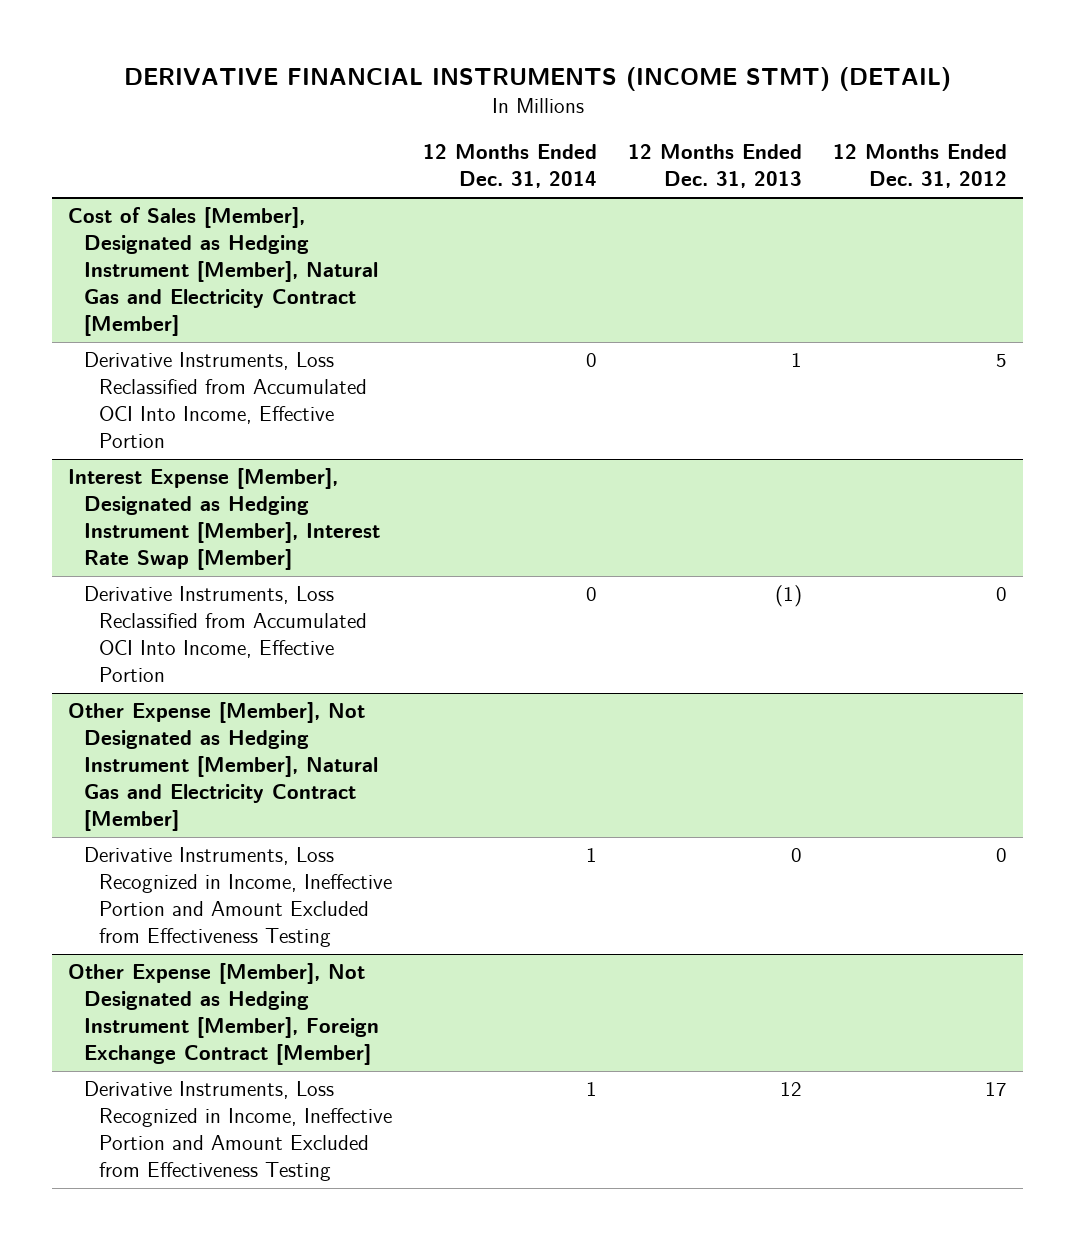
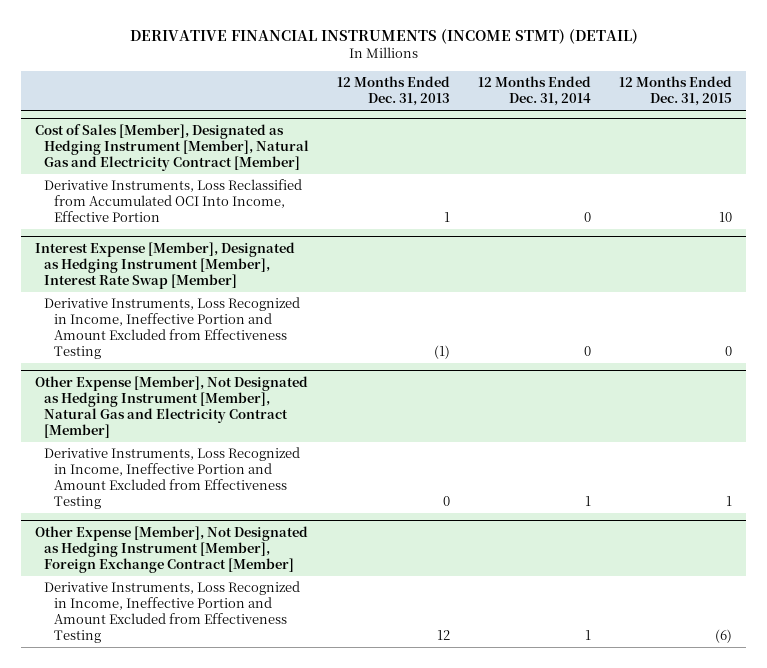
- | 12 Months Ended Dec. 31, 2014 | 12 Months Ended Dec. 31, 2013 | 12 Months Ended Dec. 31, 2012
+ | 12 Months Ended Dec. 31, 2013 | 12 Months Ended Dec. 31, 2014 | 12 Months Ended Dec. 31, 2015
@ Interest Expense [Member], Designated as Hedging Instrument [Member], Interest Rate Swap [Member]
- Derivative Instruments, Loss Reclassified from Accumulated OCI Into Income, Effective Portion | 0 | (1) | 0
+ Derivative Instruments, Loss Recognized in Income, Ineffective Portion and Amount Excluded from Effectiveness Testing | (1) | 0 | 0

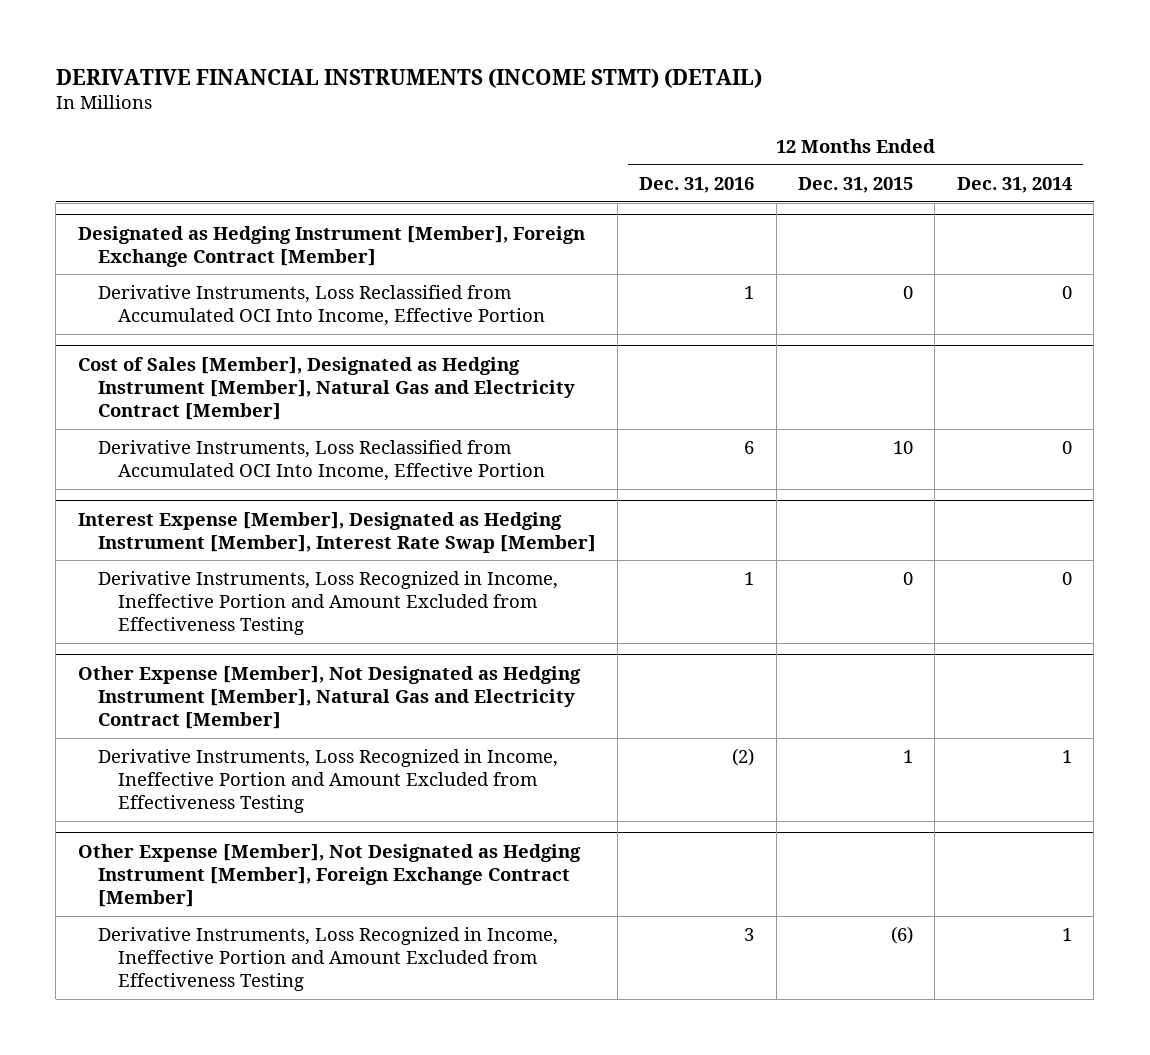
- | 12 Months Ended Dec. 31, 2013 | 12 Months Ended Dec. 31, 2014 | 12 Months Ended Dec. 31, 2015
+ | 12 Months Ended Dec. 31, 2016 | 12 Months Ended Dec. 31, 2015 | 12 Months Ended Dec. 31, 2014
+ Designated as Hedging Instrument [Member], Foreign Exchange Contract [Member]
+ Derivative Instruments, Loss Reclassified from Accumulated OCI Into Income, Effective Portion | 1 | 0 | 0

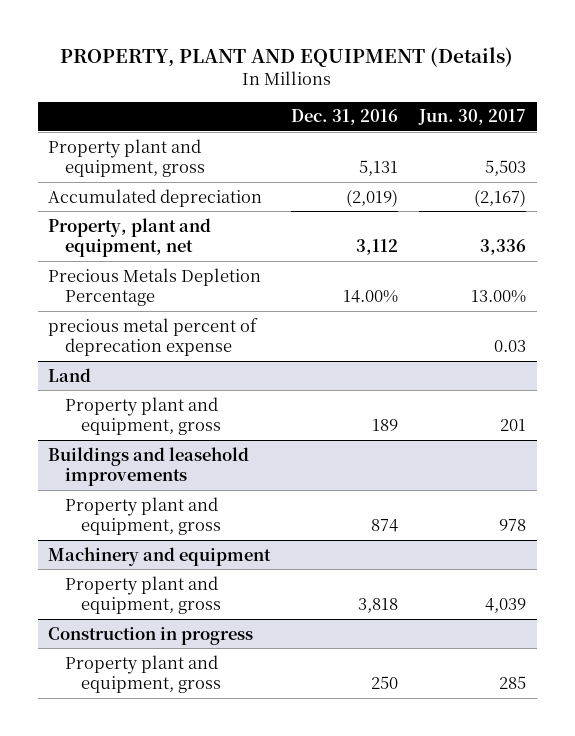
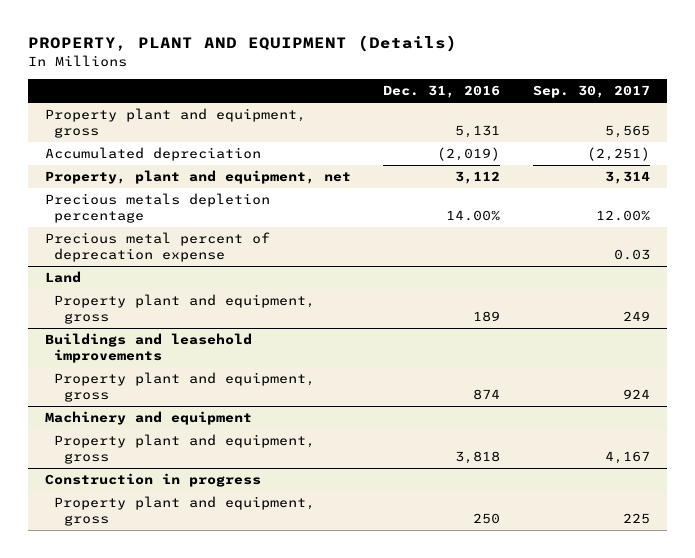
- | Dec. 31, 2016 | Jun. 30, 2017
+ | Dec. 31, 2016 | Sep. 30, 2017
- Precious Metals Depletion Percentage | 14.00% | 13.00%
- precious metal percent of deprecation expense | | 0.03
+ Precious metals depletion percentage | 14.00% | 12.00%
+ Precious metal percent of deprecation expense | | 0.03

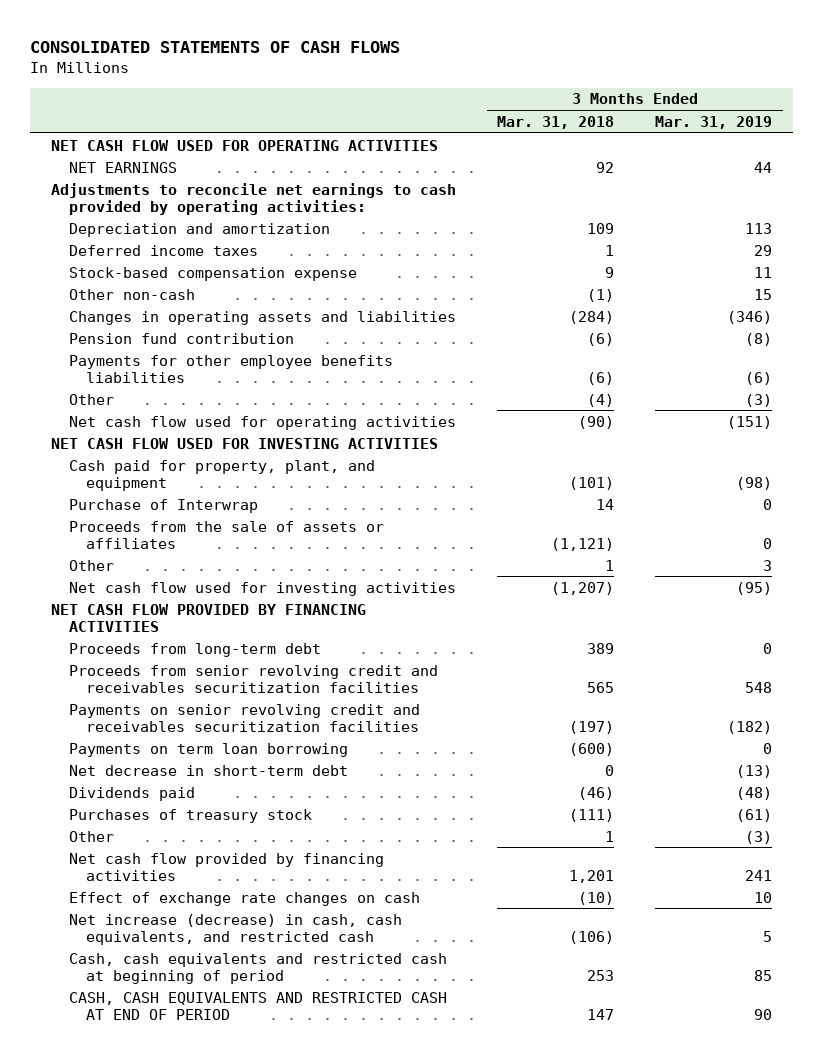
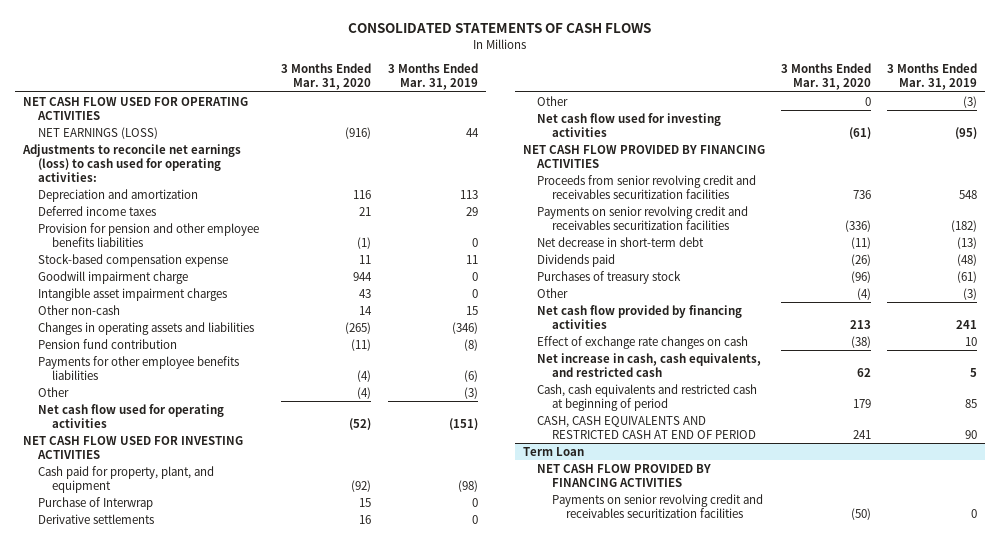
- | 3 Months Ended Mar. 31, 2018 | 3 Months Ended Mar. 31, 2019
+ | 3 Months Ended Mar. 31, 2020 | 3 Months Ended Mar. 31, 2019
- NET EARNINGS | 92 | 44
- Adjustments to reconcile net earnings to cash provided by operating activities:
+ NET EARNINGS (LOSS) | (916) | 44
+ Adjustments to reconcile net earnings (loss) to cash used for operating activities:
+ Provision for pension and other employee benefits liabilities | (1) | 0
+ Goodwill impairment charge | 944 | 0
+ Intangible asset impairment charges | 43 | 0
- Proceeds from the sale of assets or affiliates | (1,121) | 0
- Other | 1 | 3
+ Derivative settlements | 16 | 0
+ Other | 0 | (3)
- Proceeds from long-term debt | 389 | 0
- Payments on term loan borrowing | (600) | 0
- Net increase (decrease) in cash, cash equivalents, and restricted cash | (106) | 5
+ Net increase in cash, cash equivalents, and restricted cash | 62 | 5
+ Term Loan
+ NET CASH FLOW PROVIDED BY FINANCING ACTIVITIES
+ Payments on senior revolving credit and receivables securitization facilities | (50) | 0

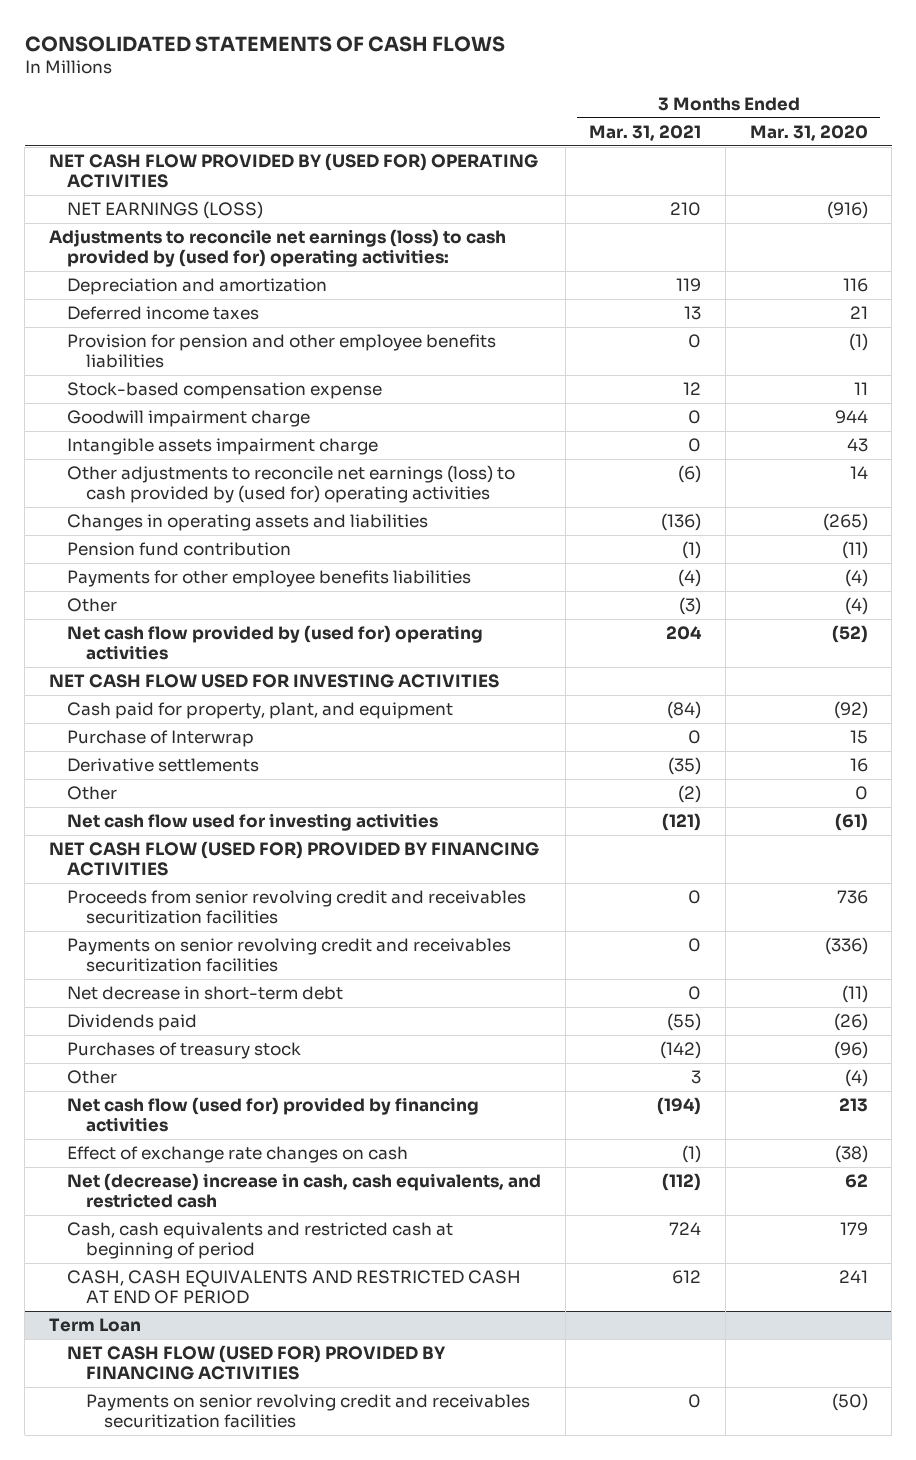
- | 3 Months Ended Mar. 31, 2020 | 3 Months Ended Mar. 31, 2019
+ | 3 Months Ended Mar. 31, 2021 | 3 Months Ended Mar. 31, 2020
- NET CASH FLOW USED FOR OPERATING ACTIVITIES
+ NET CASH FLOW PROVIDED BY (USED FOR) OPERATING ACTIVITIES
- Adjustments to reconcile net earnings (loss) to cash used for operating activities:
+ Adjustments to reconcile net earnings (loss) to cash provided by (used for) operating activities:
- Intangible asset impairment charges | 43 | 0
- Other non-cash | 14 | 15
+ Intangible assets impairment charge | 0 | 43
+ Other adjustments to reconcile net earnings (loss) to cash provided by (used for) operating activities | (6) | 14
- Net cash flow used for operating activities | (52) | (151)
+ Net cash flow provided by (used for) operating activities | 204 | (52)
- NET CASH FLOW PROVIDED BY FINANCING ACTIVITIES
+ NET CASH FLOW (USED FOR) PROVIDED BY FINANCING ACTIVITIES
- Net cash flow provided by financing activities | 213 | 241
+ Net cash flow (used for) provided by financing activities | (194) | 213
- Net increase in cash, cash equivalents, and restricted cash | 62 | 5
+ Net (decrease) increase in cash, cash equivalents, and restricted cash | (112) | 62
@ Term Loan
- NET CASH FLOW PROVIDED BY FINANCING ACTIVITIES
+ NET CASH FLOW (USED FOR) PROVIDED BY FINANCING ACTIVITIES

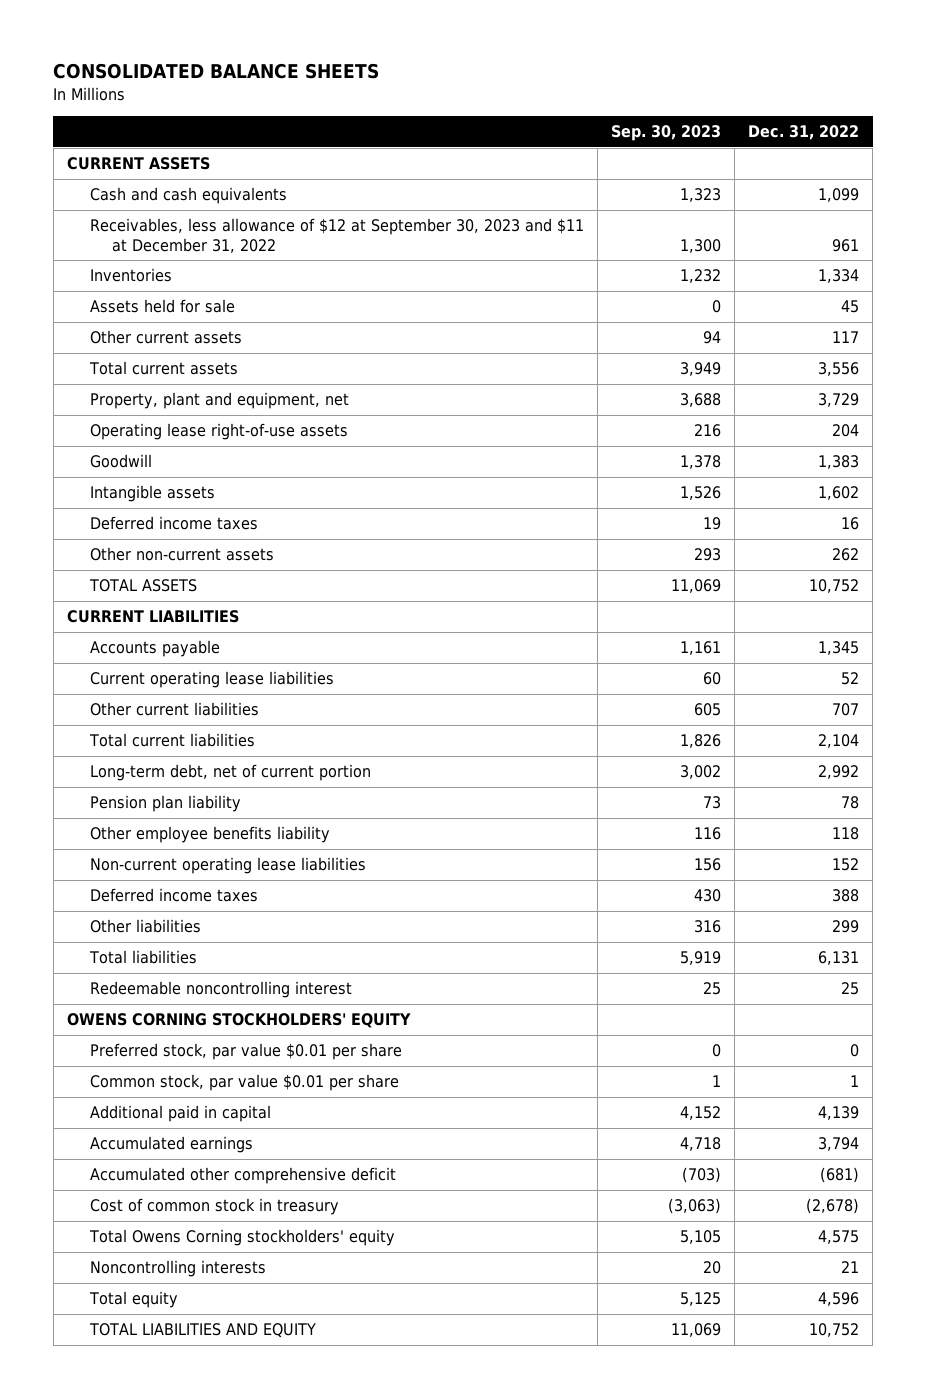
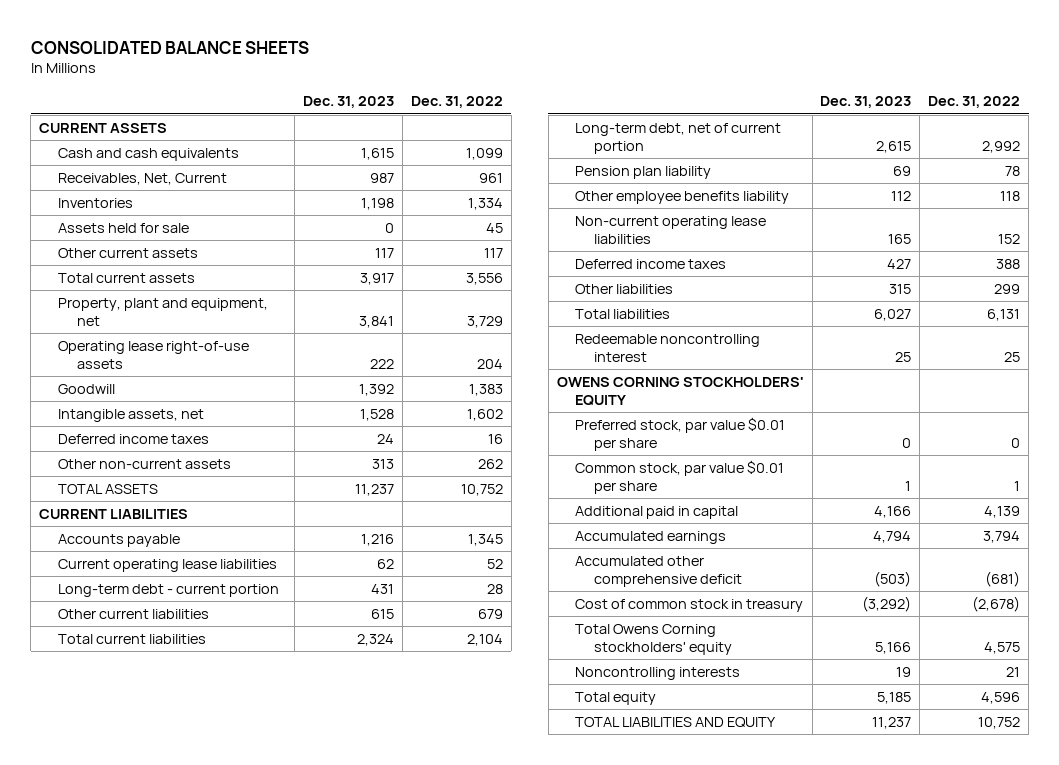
- | Sep. 30, 2023 | Dec. 31, 2022
+ | Dec. 31, 2023 | Dec. 31, 2022
- Receivables, less allowance of $12 at September 30, 2023 and $11 at December 31, 2022 | 1,300 | 961
+ Receivables, Net, Current | 987 | 961
- Intangible assets | 1,526 | 1,602
+ Intangible assets, net | 1,528 | 1,602
- Other current liabilities | 605 | 707
+ Long-term debt - current portion | 431 | 28
+ Other current liabilities | 615 | 679

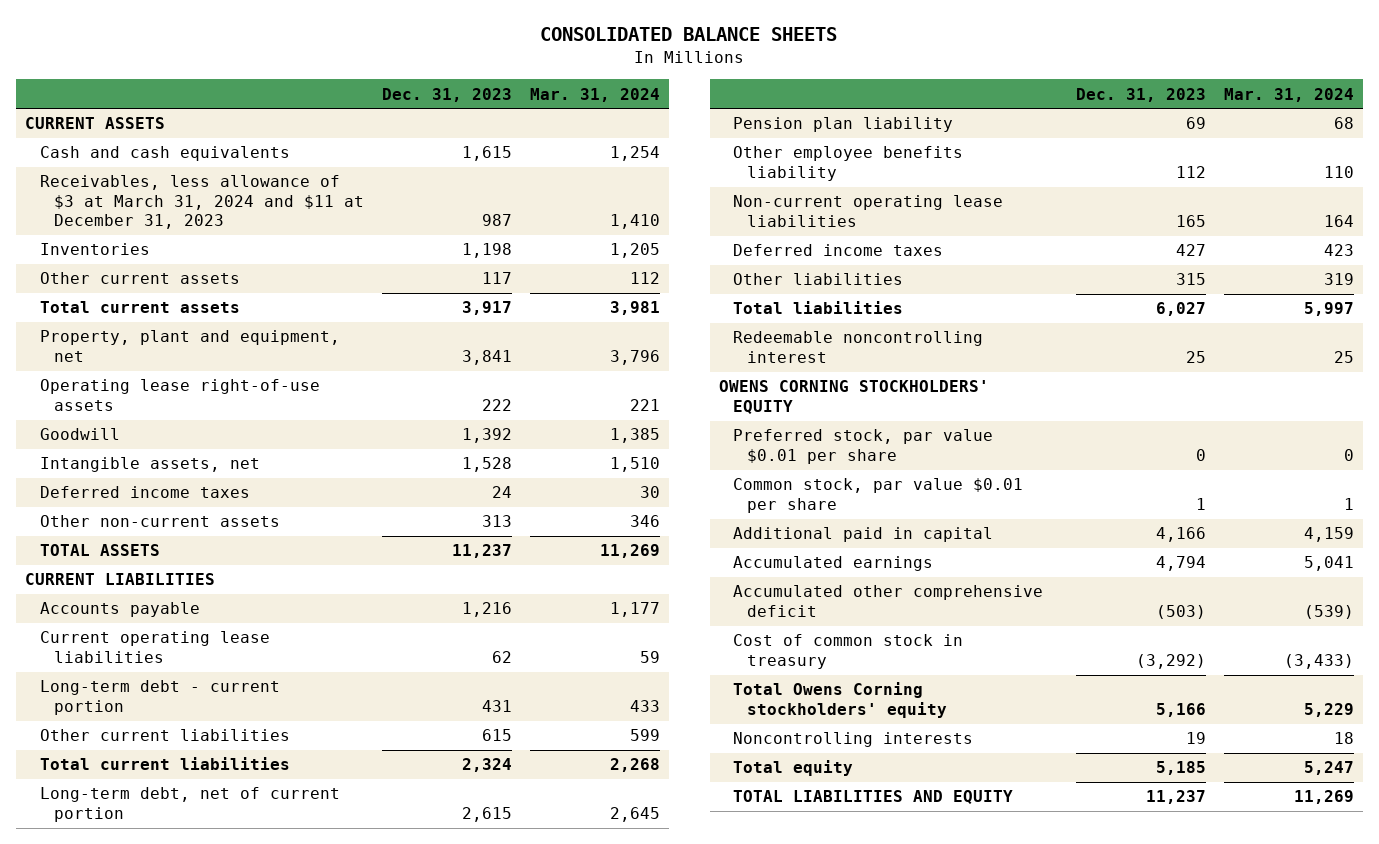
- | Dec. 31, 2023 | Dec. 31, 2022
+ | Dec. 31, 2023 | Mar. 31, 2024
- Receivables, Net, Current | 987 | 961
+ Receivables, less allowance of $3 at March 31, 2024 and $11 at December 31, 2023 | 987 | 1,410
- Assets held for sale | 0 | 45

